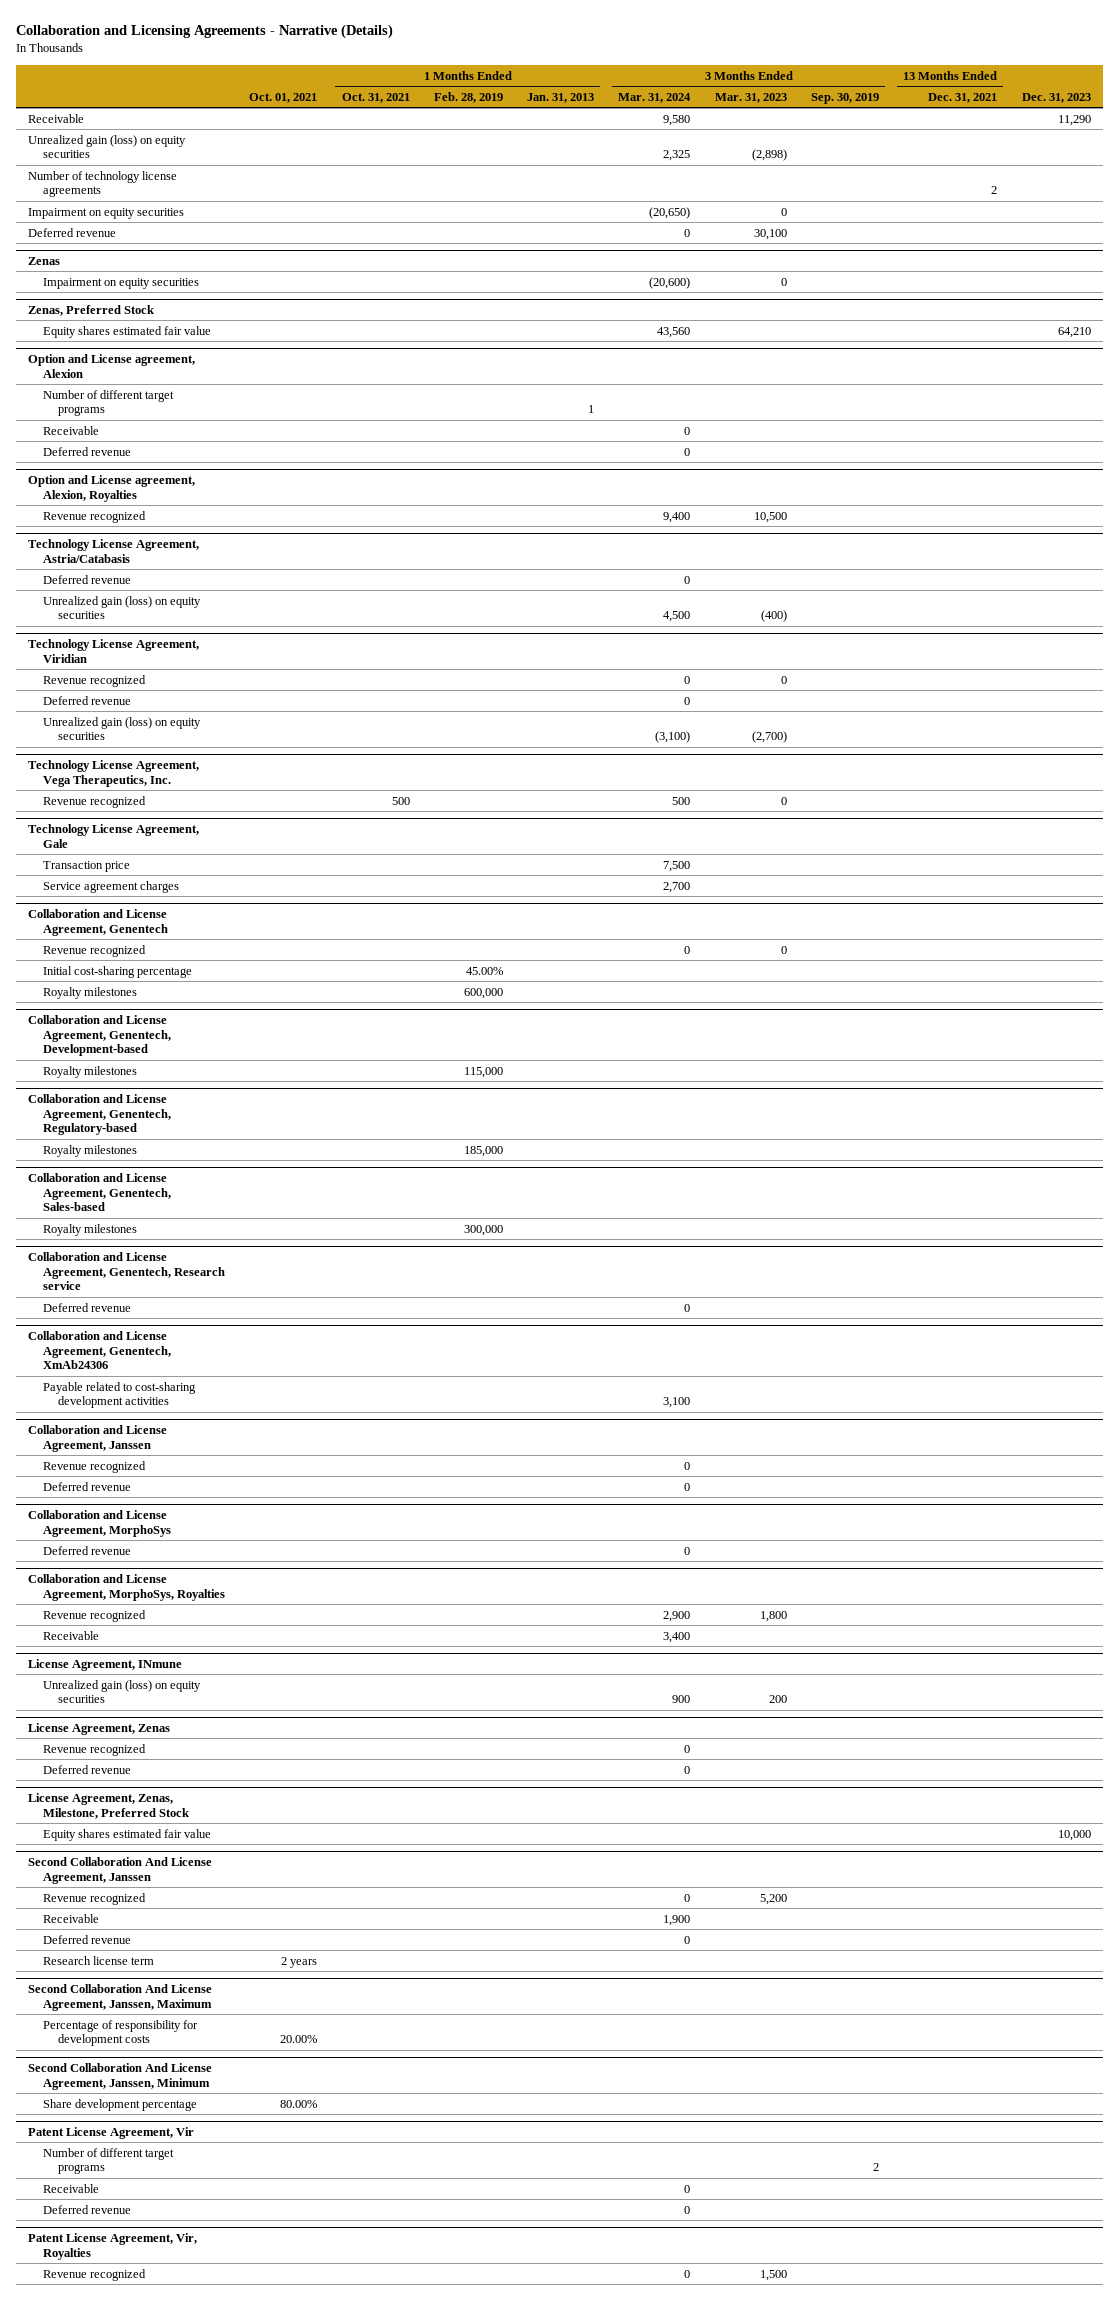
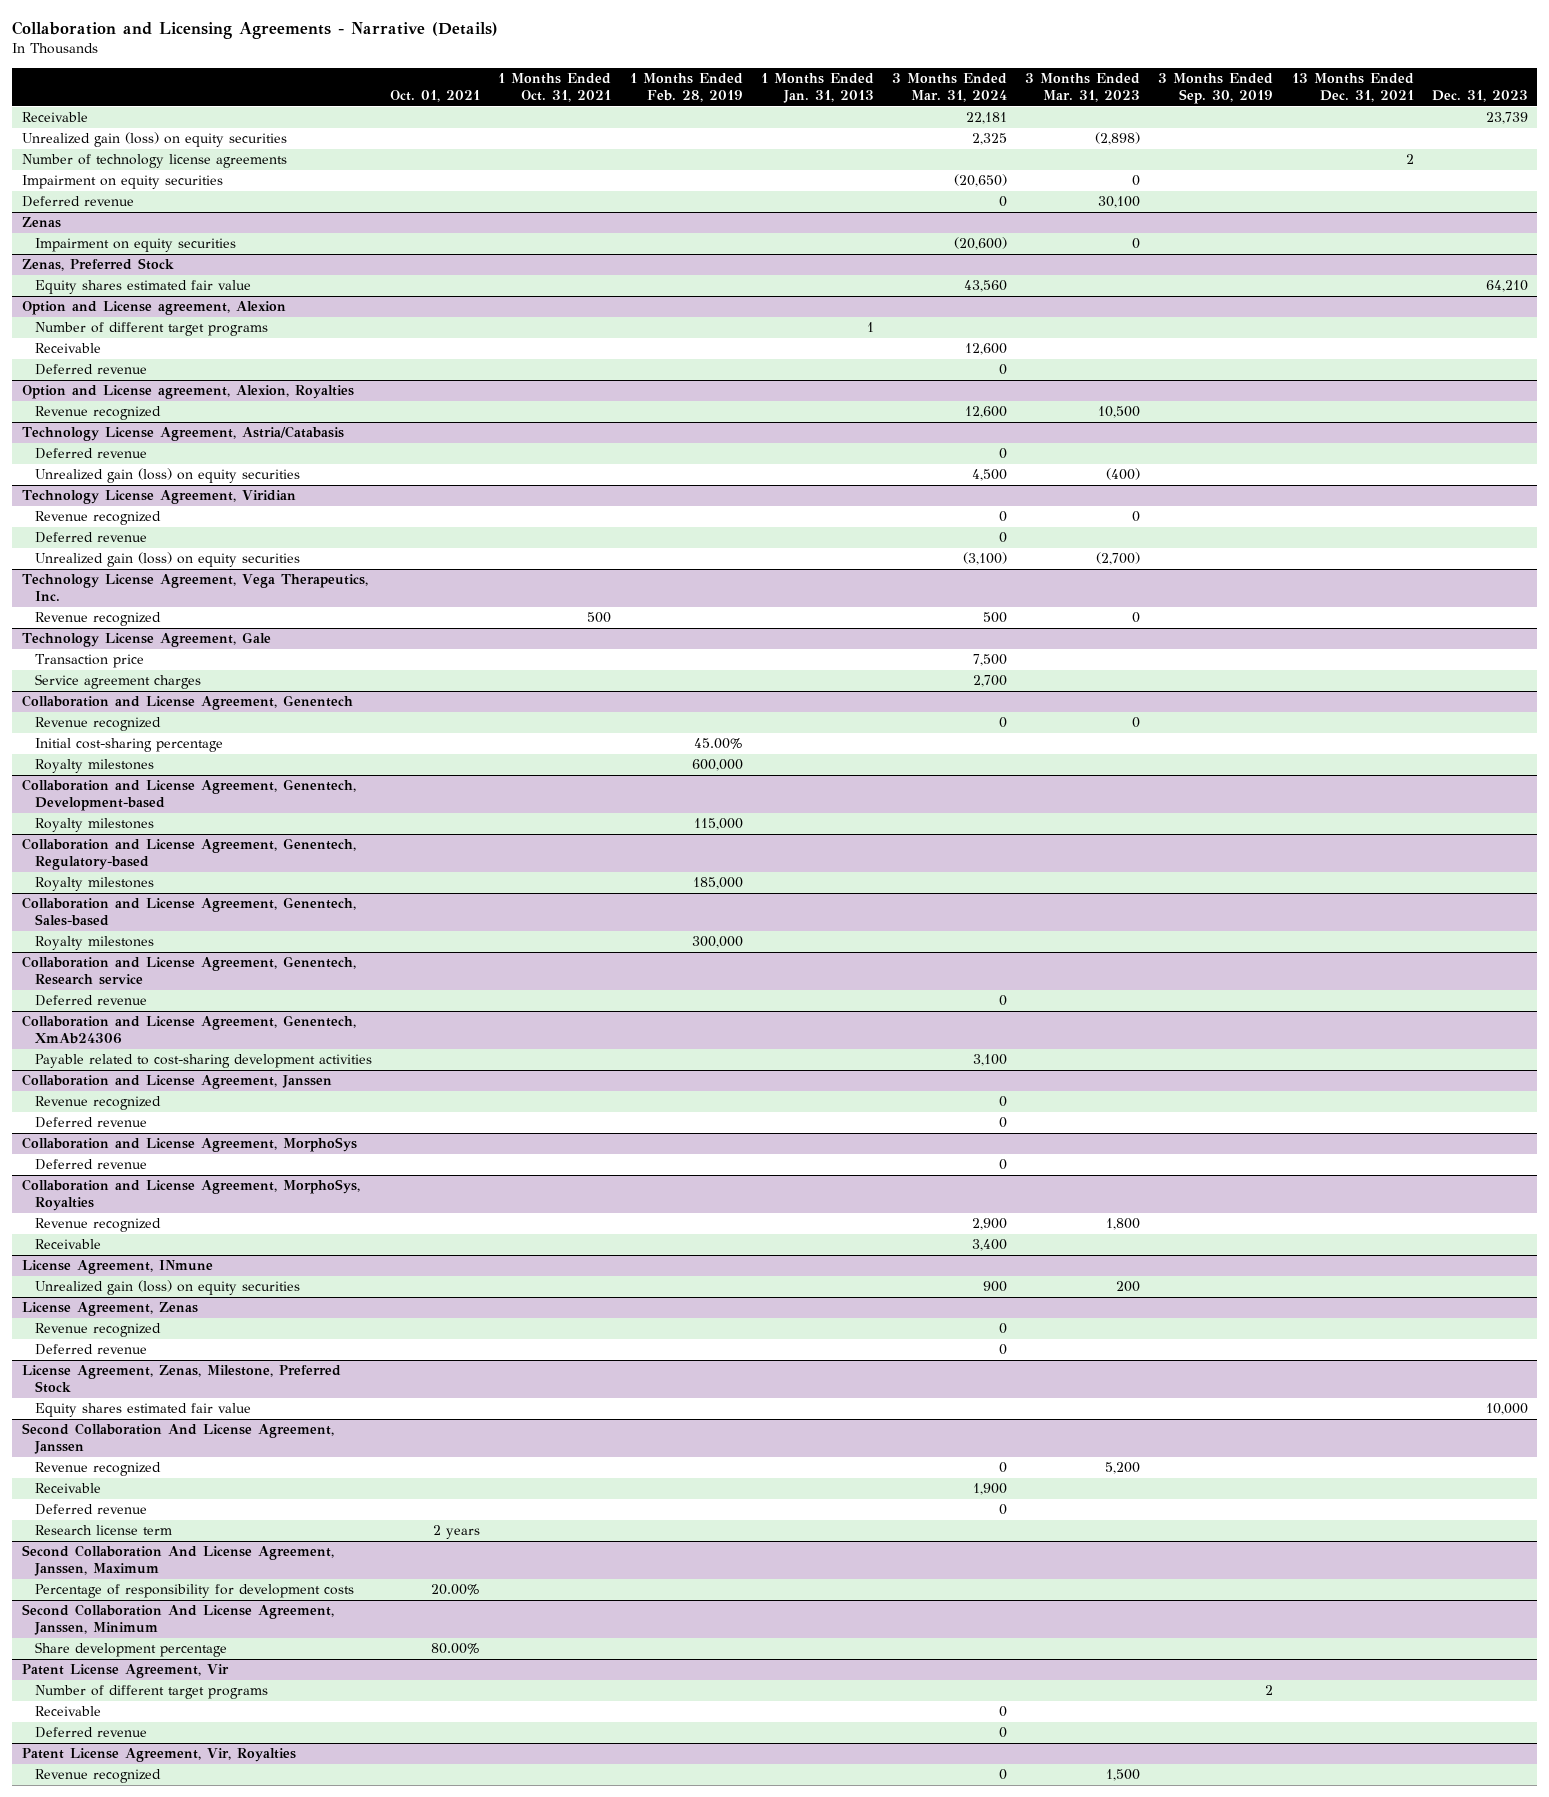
- Receivable | | | | | 9,580 | | | | 11,290
+ Receivable | | | | | 22,181 | | | | 23,739
@ Option and License agreement, Alexion
- Receivable | | | | | 0 | | | |
+ Receivable | | | | | 12,600 | | | |
@ Option and License agreement, Alexion, Royalties
- Revenue recognized | | | | | 9,400 | 10,500 | | |
+ Revenue recognized | | | | | 12,600 | 10,500 | | |

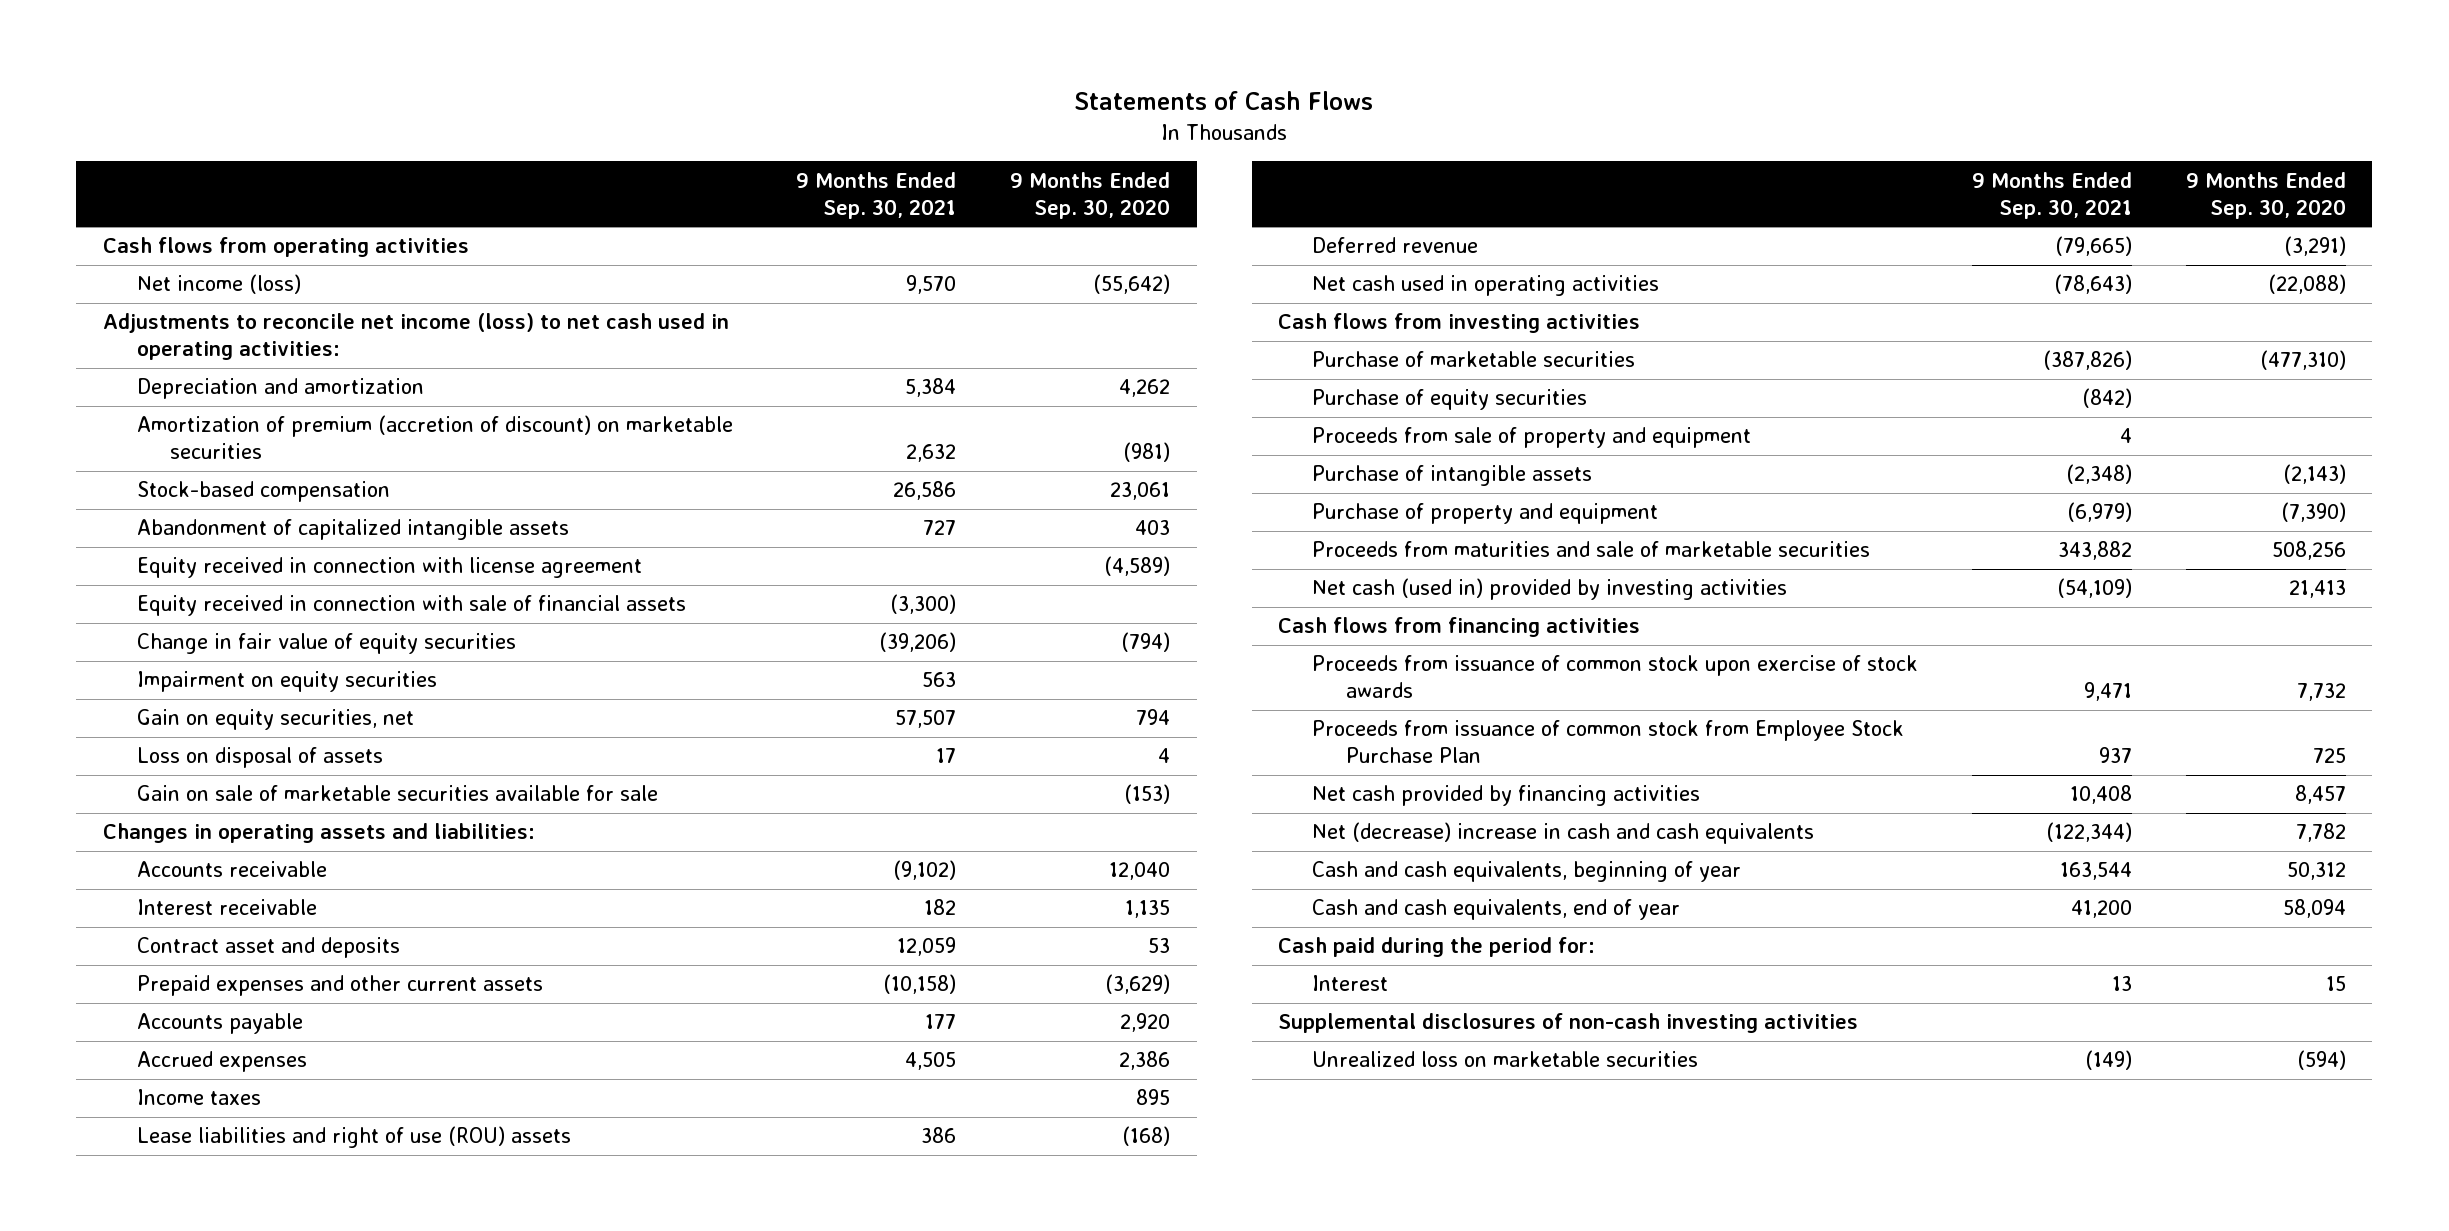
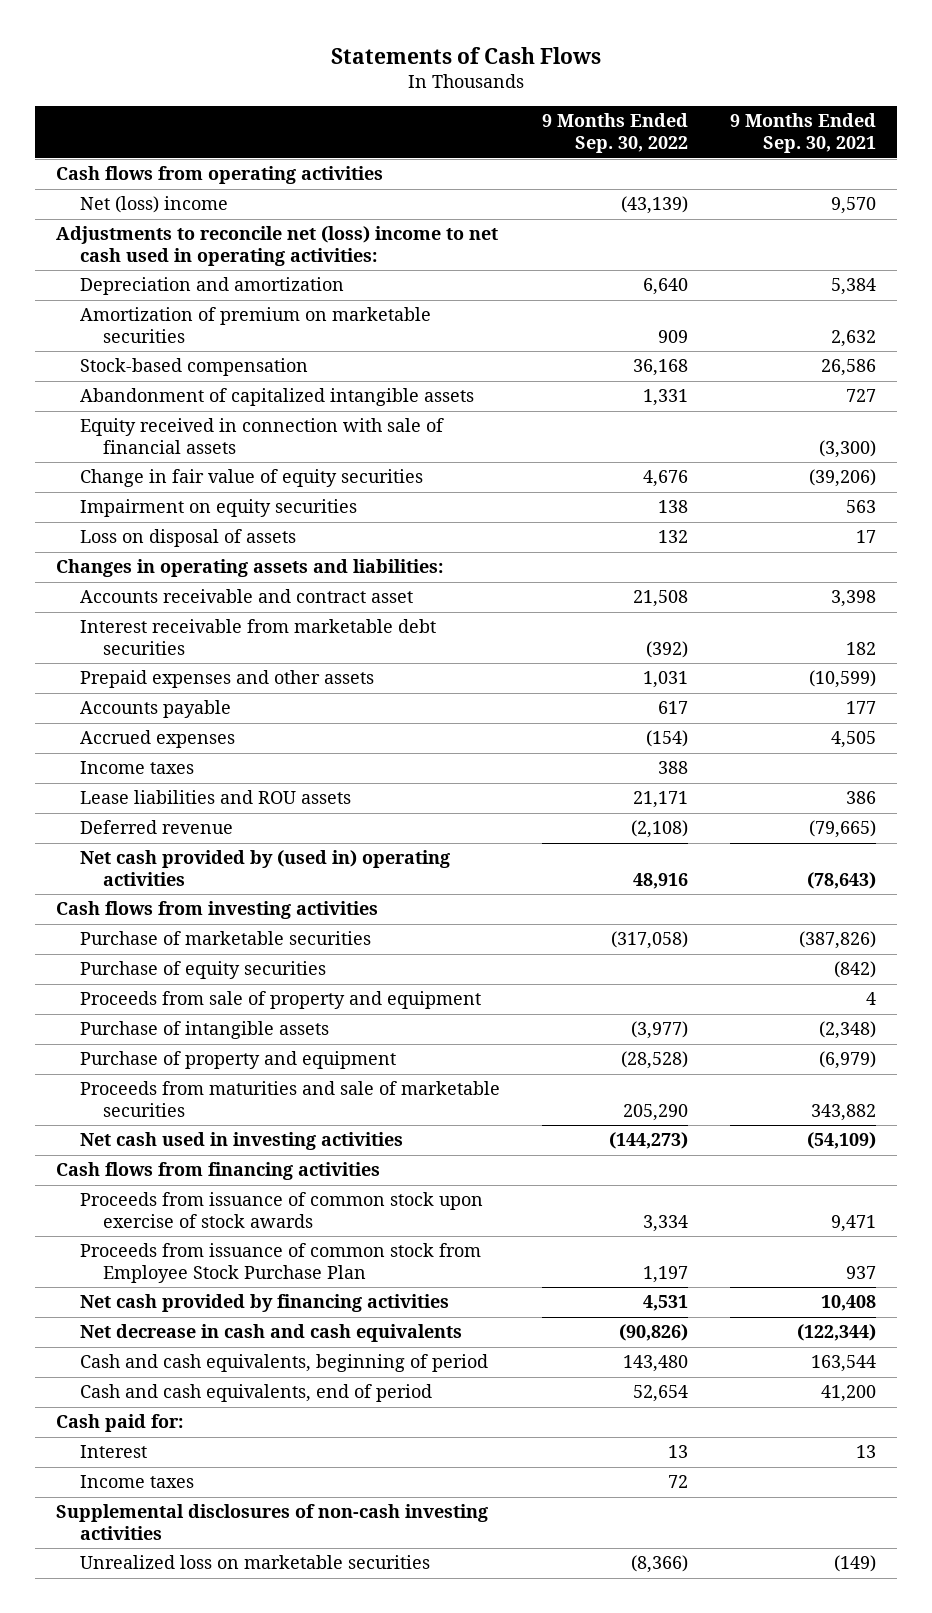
- | 9 Months Ended Sep. 30, 2021 | 9 Months Ended Sep. 30, 2020
+ | 9 Months Ended Sep. 30, 2022 | 9 Months Ended Sep. 30, 2021
- Net income (loss) | 9,570 | (55,642)
- Adjustments to reconcile net income (loss) to net cash used in operating activities:
+ Net (loss) income | (43,139) | 9,570
+ Adjustments to reconcile net (loss) income to net cash used in operating activities:
- Amortization of premium (accretion of discount) on marketable securities | 2,632 | (981)
+ Amortization of premium on marketable securities | 909 | 2,632
- Equity received in connection with license agreement | | (4,589)
- Gain on equity securities, net | 57,507 | 794
- Gain on sale of marketable securities available for sale | | (153)
- Accounts receivable | (9,102) | 12,040
- Interest receivable | 182 | 1,135
- Contract asset and deposits | 12,059 | 53
- Prepaid expenses and other current assets | (10,158) | (3,629)
+ Accounts receivable and contract asset | 21,508 | 3,398
+ Interest receivable from marketable debt securities | (392) | 182
+ Prepaid expenses and other assets | 1,031 | (10,599)
- Lease liabilities and right of use (ROU) assets | 386 | (168)
+ Lease liabilities and ROU assets | 21,171 | 386
- Net cash used in operating activities | (78,643) | (22,088)
+ Net cash provided by (used in) operating activities | 48,916 | (78,643)
- Net cash (used in) provided by investing activities | (54,109) | 21,413
+ Net cash used in investing activities | (144,273) | (54,109)
- Net (decrease) increase in cash and cash equivalents | (122,344) | 7,782
- Cash and cash equivalents, beginning of year | 163,544 | 50,312
- Cash and cash equivalents, end of year | 41,200 | 58,094
- Cash paid during the period for:
+ Net decrease in cash and cash equivalents | (90,826) | (122,344)
+ Cash and cash equivalents, beginning of period | 143,480 | 163,544
+ Cash and cash equivalents, end of period | 52,654 | 41,200
+ Cash paid for:
+ Income taxes | 72 |

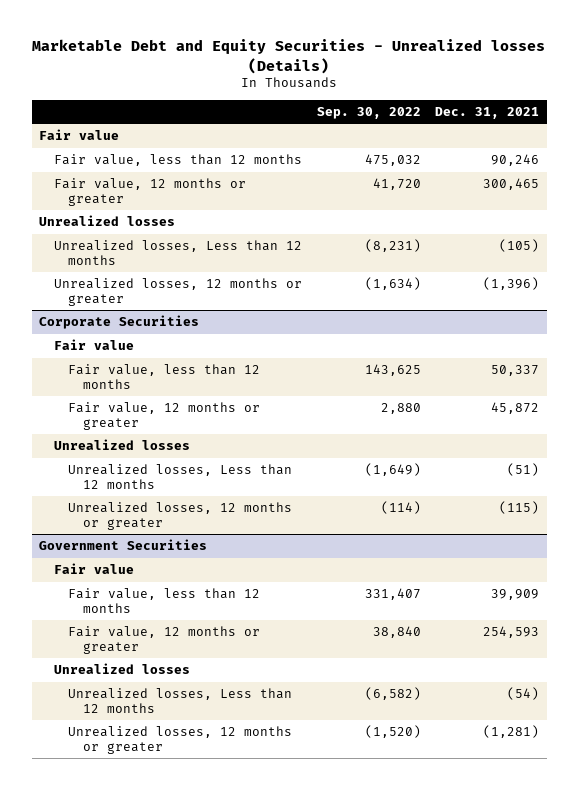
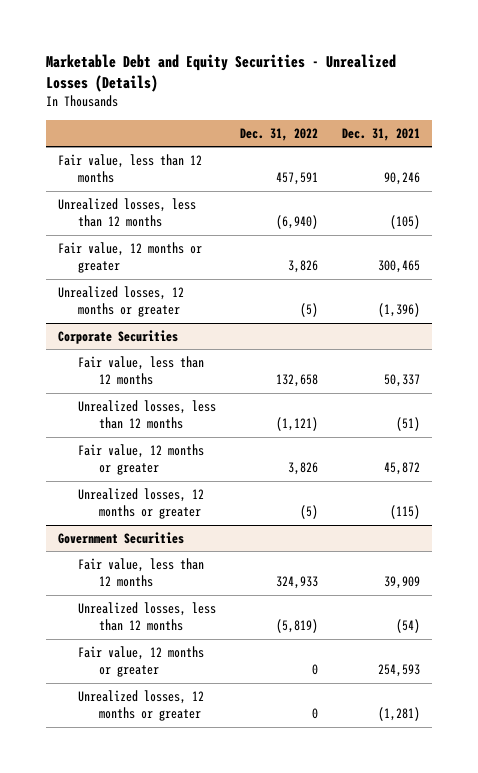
- Marketable Debt and Equity Securities - Unrealized losses (Details)
+ Marketable Debt and Equity Securities - Unrealized Losses (Details)
- | Sep. 30, 2022 | Dec. 31, 2021
+ | Dec. 31, 2022 | Dec. 31, 2021
- Fair value
+ Unrealized losses, less than 12 months | (6,940) | (105)
- Unrealized losses
- Unrealized losses, Less than 12 months | (8,231) | (105)
@ Corporate Securities
- Fair value
+ Unrealized losses, less than 12 months | (1,121) | (51)
- Unrealized losses
- Unrealized losses, Less than 12 months | (1,649) | (51)
@ Government Securities
- Fair value
+ Unrealized losses, less than 12 months | (5,819) | (54)
- Unrealized losses
- Unrealized losses, Less than 12 months | (6,582) | (54)

